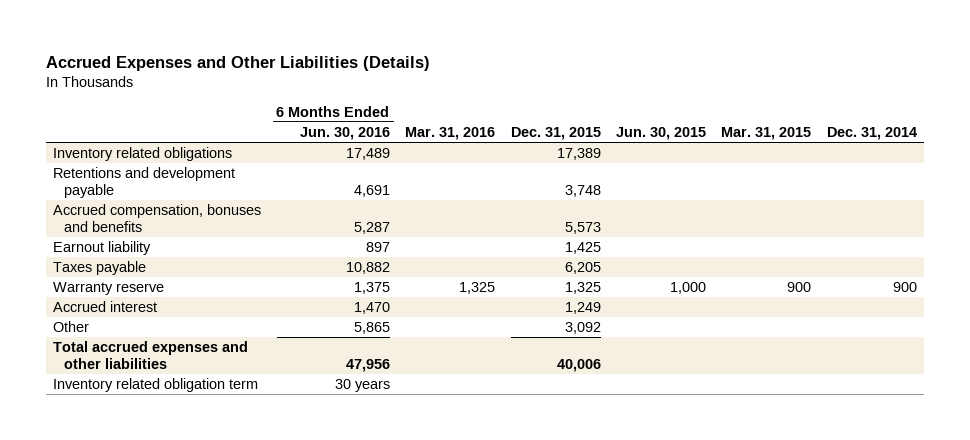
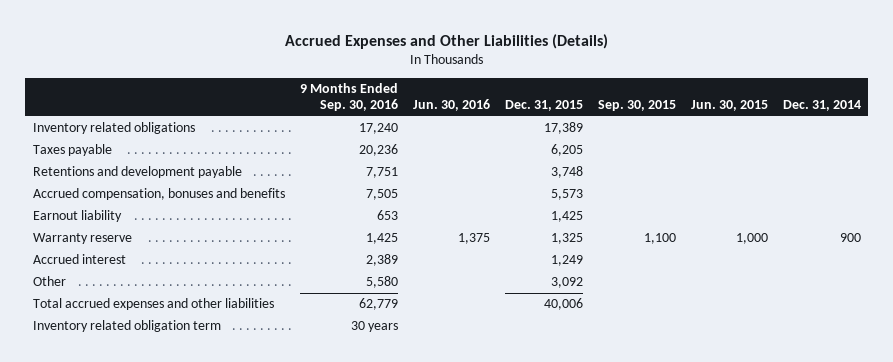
- | 6 Months Ended Jun. 30, 2016 | Mar. 31, 2016 | Dec. 31, 2015 | Jun. 30, 2015 | Mar. 31, 2015 | Dec. 31, 2014
+ | 9 Months Ended Sep. 30, 2016 | Jun. 30, 2016 | Dec. 31, 2015 | Sep. 30, 2015 | Jun. 30, 2015 | Dec. 31, 2014
moved up: Taxes payable | 20,236 | | 6,205 | | |

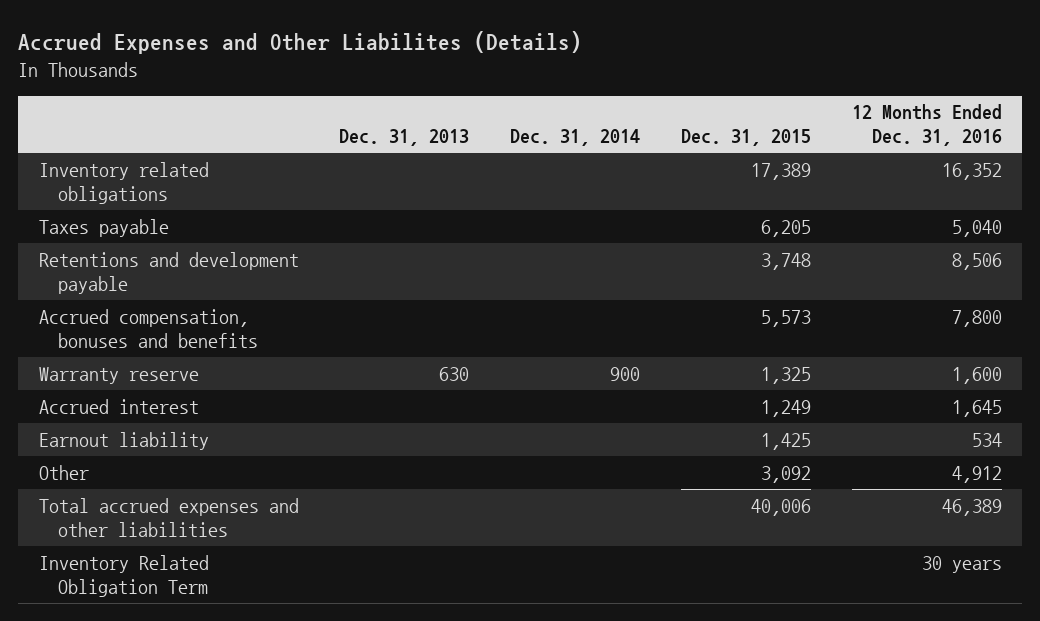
- Accrued Expenses and Other Liabilities (Details)
+ Accrued Expenses and Other Liabilites (Details)
- | 9 Months Ended Sep. 30, 2016 | Jun. 30, 2016 | Dec. 31, 2015 | Sep. 30, 2015 | Jun. 30, 2015 | Dec. 31, 2014
+ | Dec. 31, 2013 | Dec. 31, 2014 | Dec. 31, 2015 | 12 Months Ended Dec. 31, 2016
moved down: Earnout liability | | | 1,425 | 534
- Inventory related obligation term | 30 years | | | | |
+ Inventory Related Obligation Term | | | | 30 years

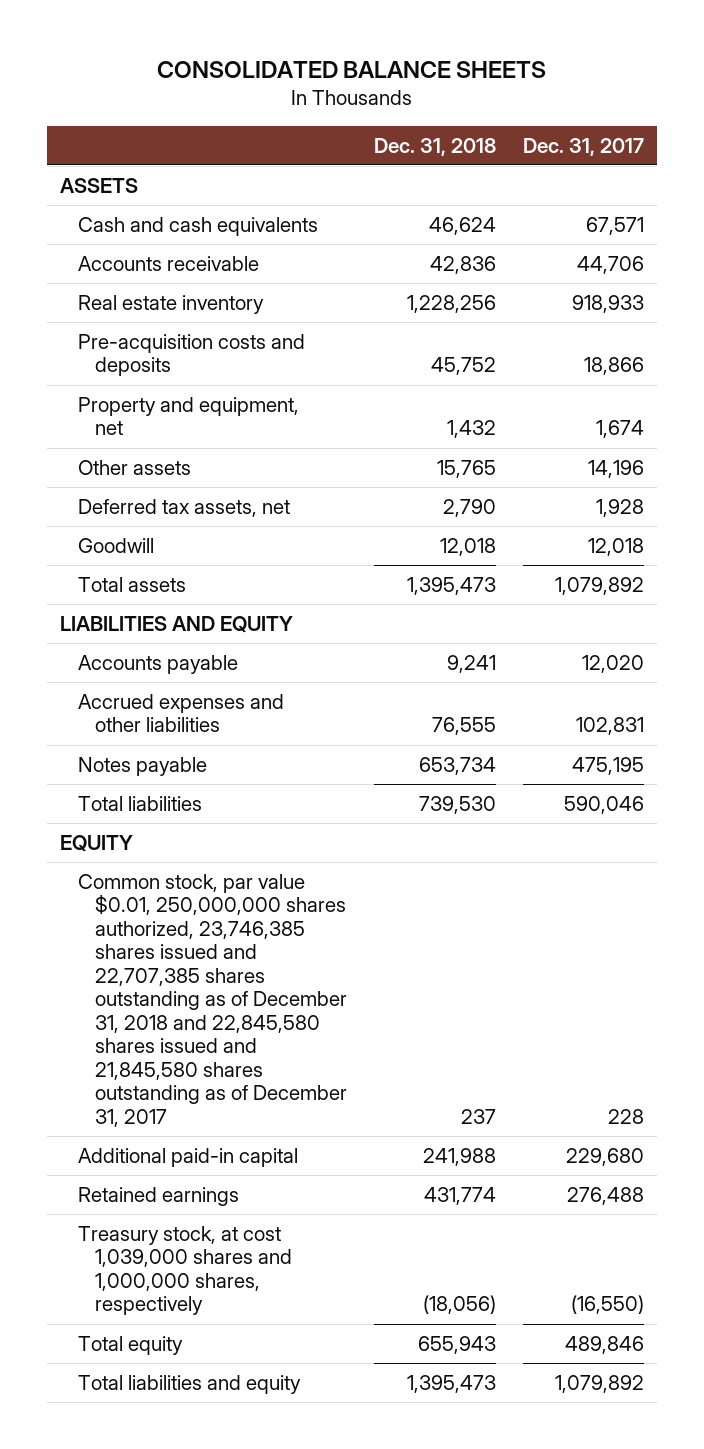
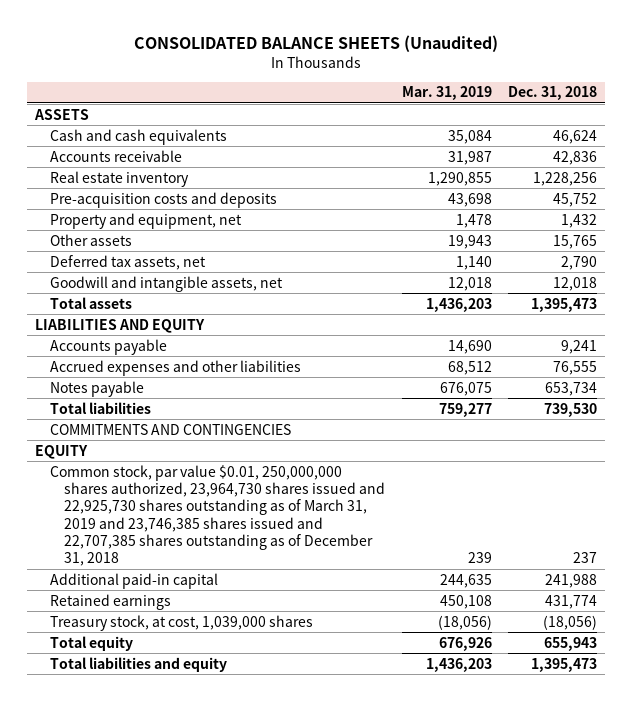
- CONSOLIDATED BALANCE SHEETS
+ CONSOLIDATED BALANCE SHEETS (Unaudited)
- | Dec. 31, 2018 | Dec. 31, 2017
+ | Mar. 31, 2019 | Dec. 31, 2018
- Goodwill | 12,018 | 12,018
+ Goodwill and intangible assets, net | 12,018 | 12,018
+ COMMITMENTS AND CONTINGENCIES
- Common stock, par value $0.01, 250,000,000 shares authorized, 23,746,385 shares issued and 22,707,385 shares outstanding as of December 31, 2018 and 22,845,580 shares issued and 21,845,580 shares outstanding as of December 31, 2017 | 237 | 228
+ Common stock, par value $0.01, 250,000,000 shares authorized, 23,964,730 shares issued and 22,925,730 shares outstanding as of March 31, 2019 and 23,746,385 shares issued and 22,707,385 shares outstanding as of December 31, 2018 | 239 | 237
- Treasury stock, at cost 1,039,000 shares and 1,000,000 shares, respectively | (18,056) | (16,550)
+ Treasury stock, at cost, 1,039,000 shares | (18,056) | (18,056)

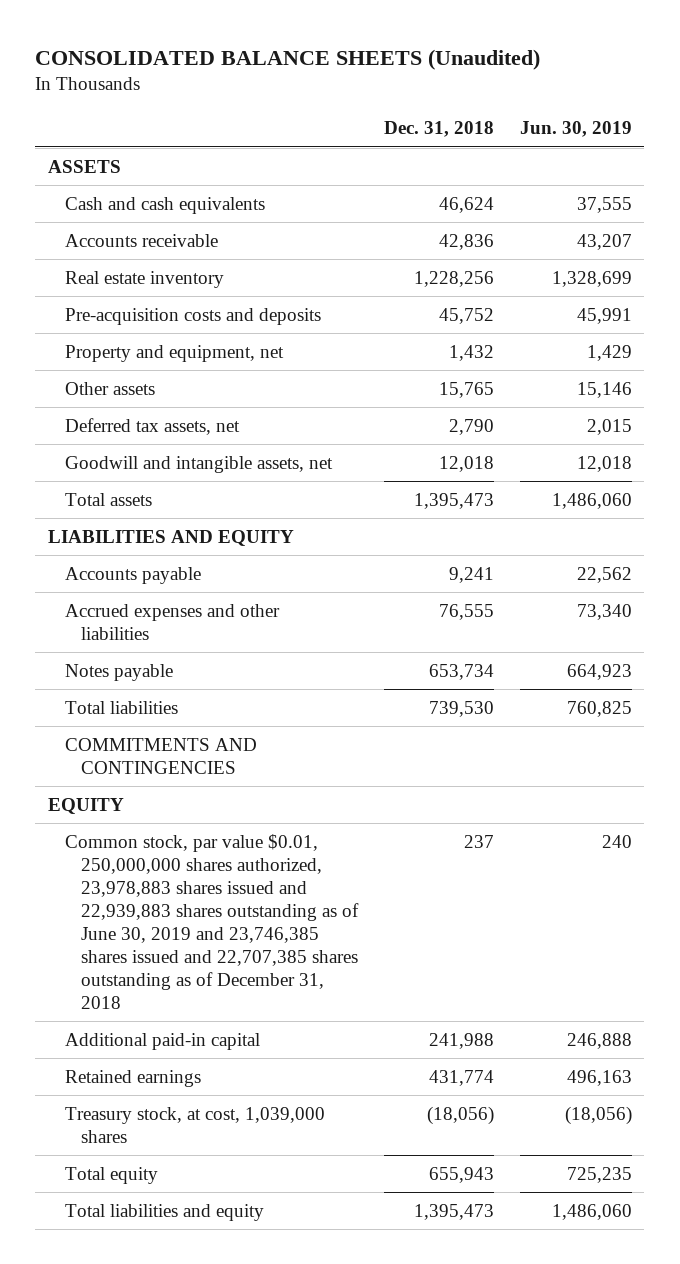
- | Mar. 31, 2019 | Dec. 31, 2018
+ | Dec. 31, 2018 | Jun. 30, 2019
- Common stock, par value $0.01, 250,000,000 shares authorized, 23,964,730 shares issued and 22,925,730 shares outstanding as of March 31, 2019 and 23,746,385 shares issued and 22,707,385 shares outstanding as of December 31, 2018 | 239 | 237
+ Common stock, par value $0.01, 250,000,000 shares authorized, 23,978,883 shares issued and 22,939,883 shares outstanding as of June 30, 2019 and 23,746,385 shares issued and 22,707,385 shares outstanding as of December 31, 2018 | 237 | 240

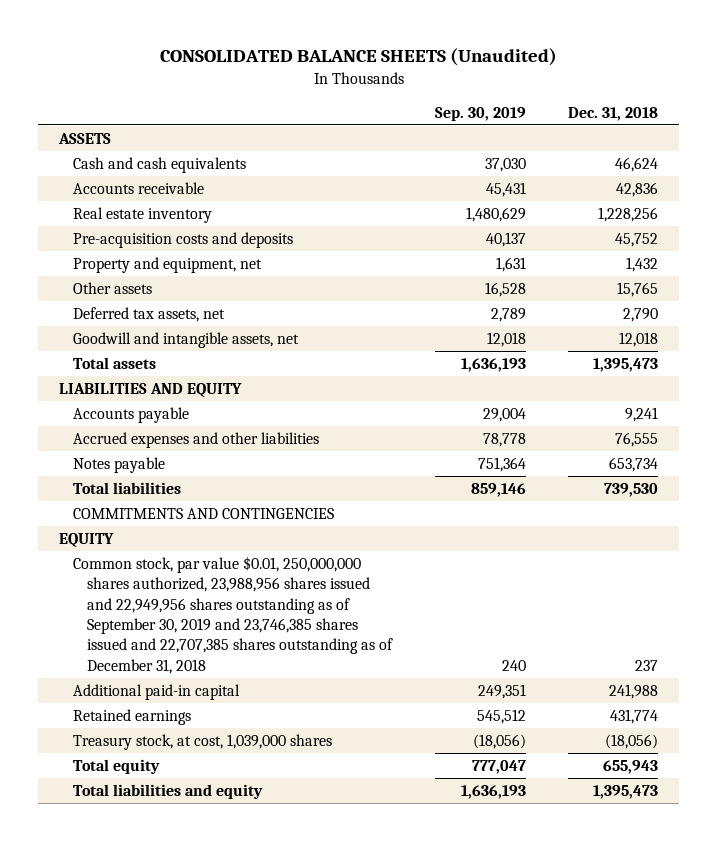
- | Dec. 31, 2018 | Jun. 30, 2019
+ | Sep. 30, 2019 | Dec. 31, 2018
- Common stock, par value $0.01, 250,000,000 shares authorized, 23,978,883 shares issued and 22,939,883 shares outstanding as of June 30, 2019 and 23,746,385 shares issued and 22,707,385 shares outstanding as of December 31, 2018 | 237 | 240
+ Common stock, par value $0.01, 250,000,000 shares authorized, 23,988,956 shares issued and 22,949,956 shares outstanding as of September 30, 2019 and 23,746,385 shares issued and 22,707,385 shares outstanding as of December 31, 2018 | 240 | 237

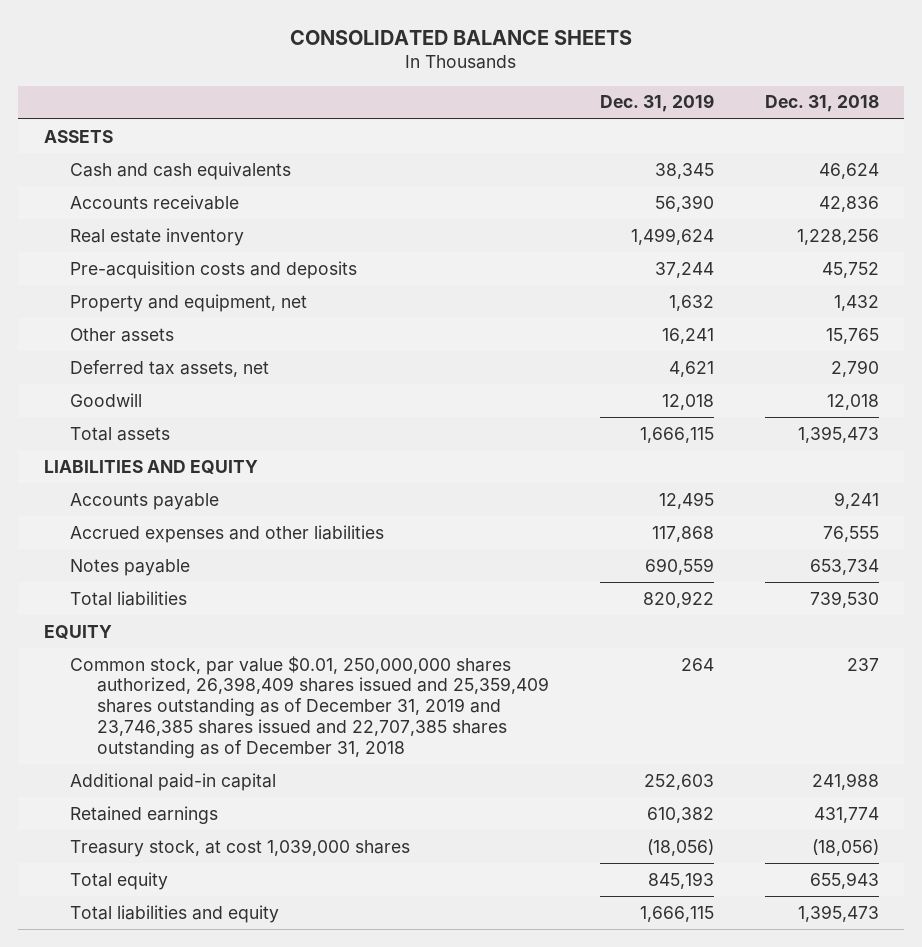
- CONSOLIDATED BALANCE SHEETS (Unaudited)
+ CONSOLIDATED BALANCE SHEETS
- | Sep. 30, 2019 | Dec. 31, 2018
+ | Dec. 31, 2019 | Dec. 31, 2018
- Goodwill and intangible assets, net | 12,018 | 12,018
+ Goodwill | 12,018 | 12,018
- COMMITMENTS AND CONTINGENCIES
- Common stock, par value $0.01, 250,000,000 shares authorized, 23,988,956 shares issued and 22,949,956 shares outstanding as of September 30, 2019 and 23,746,385 shares issued and 22,707,385 shares outstanding as of December 31, 2018 | 240 | 237
+ Common stock, par value $0.01, 250,000,000 shares authorized, 26,398,409 shares issued and 25,359,409 shares outstanding as of December 31, 2019 and 23,746,385 shares issued and 22,707,385 shares outstanding as of December 31, 2018 | 264 | 237
- Treasury stock, at cost, 1,039,000 shares | (18,056) | (18,056)
+ Treasury stock, at cost 1,039,000 shares | (18,056) | (18,056)

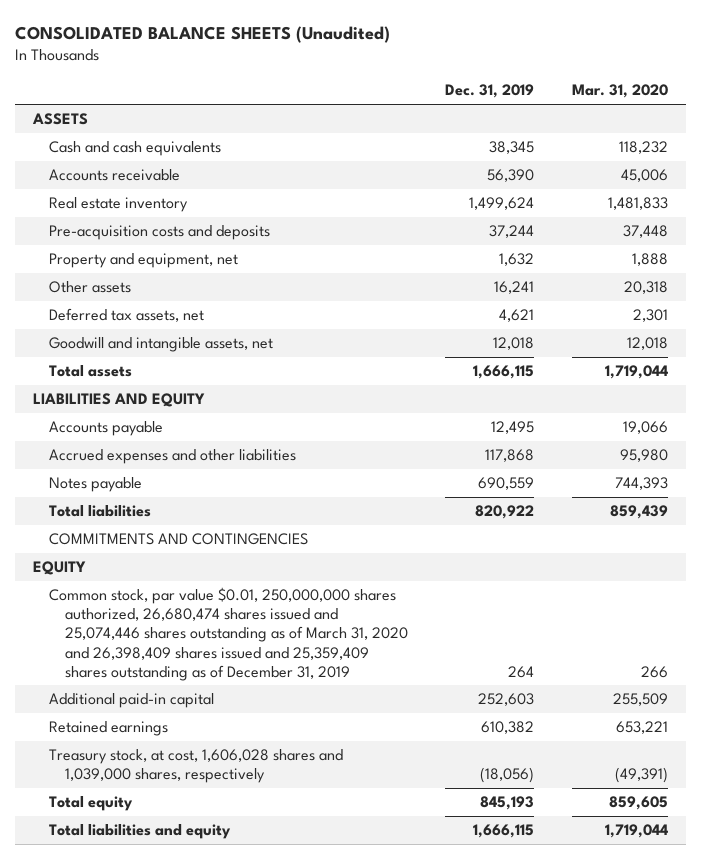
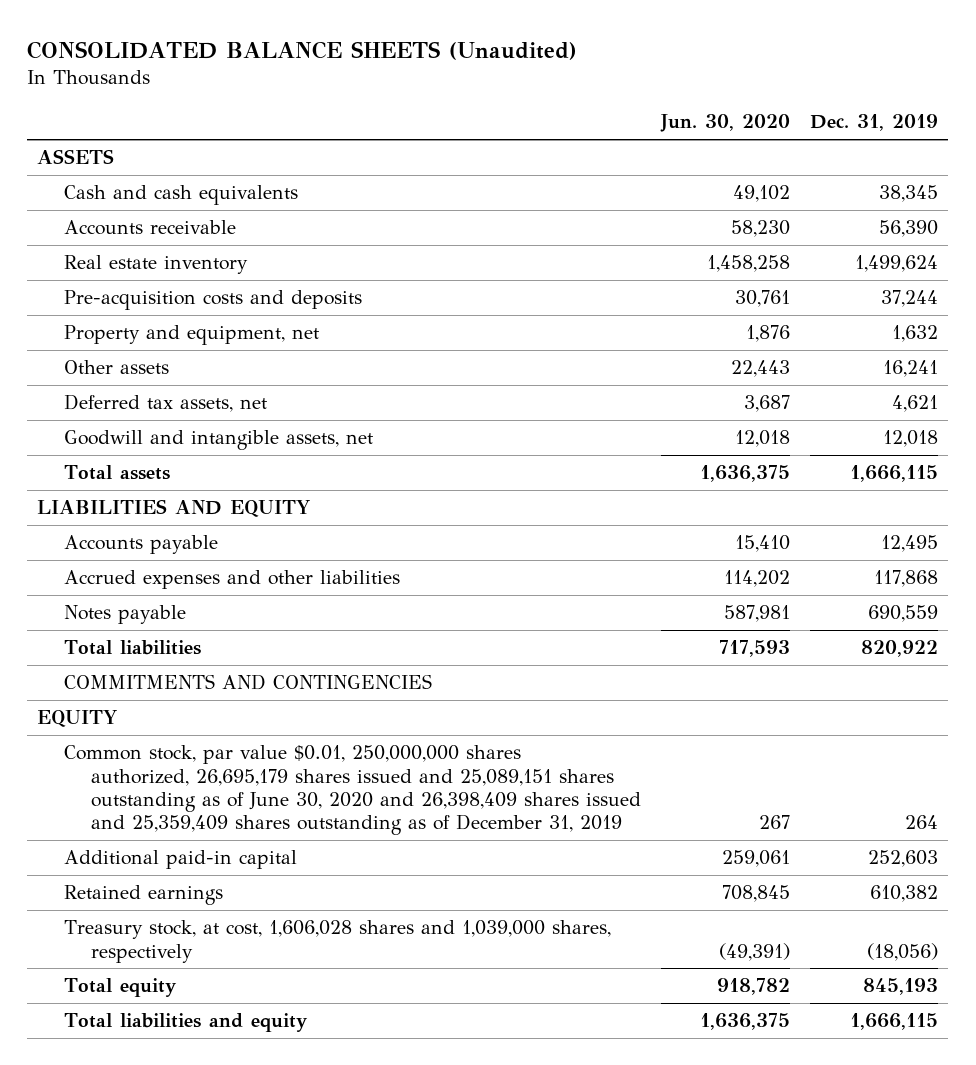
- | Dec. 31, 2019 | Mar. 31, 2020
+ | Jun. 30, 2020 | Dec. 31, 2019
- Common stock, par value $0.01, 250,000,000 shares authorized, 26,680,474 shares issued and 25,074,446 shares outstanding as of March 31, 2020 and 26,398,409 shares issued and 25,359,409 shares outstanding as of December 31, 2019 | 264 | 266
+ Common stock, par value $0.01, 250,000,000 shares authorized, 26,695,179 shares issued and 25,089,151 shares outstanding as of June 30, 2020 and 26,398,409 shares issued and 25,359,409 shares outstanding as of December 31, 2019 | 267 | 264

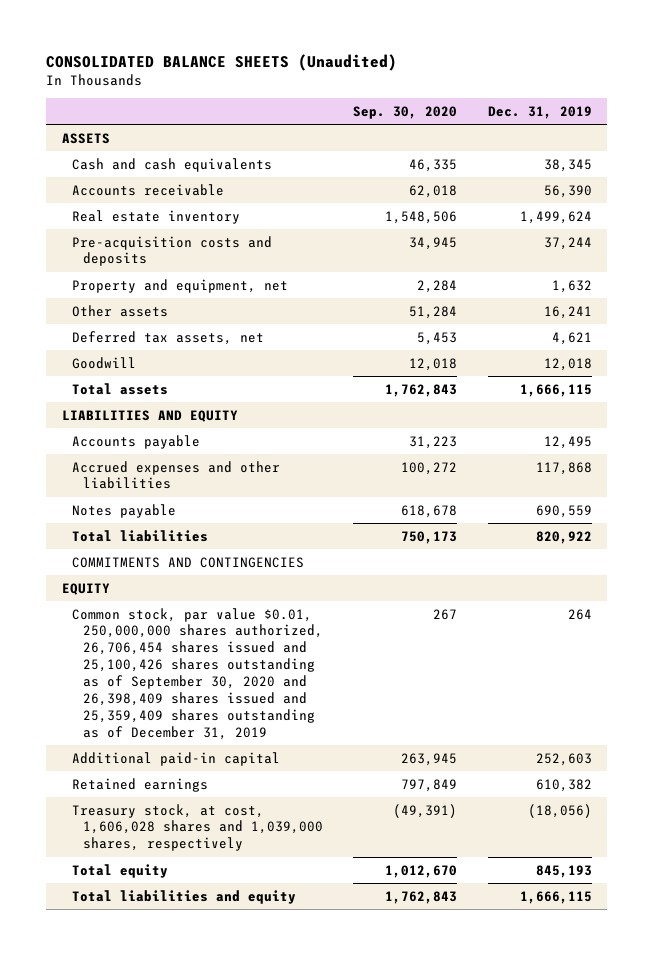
- | Jun. 30, 2020 | Dec. 31, 2019
+ | Sep. 30, 2020 | Dec. 31, 2019
- Goodwill and intangible assets, net | 12,018 | 12,018
+ Goodwill | 12,018 | 12,018
- Common stock, par value $0.01, 250,000,000 shares authorized, 26,695,179 shares issued and 25,089,151 shares outstanding as of June 30, 2020 and 26,398,409 shares issued and 25,359,409 shares outstanding as of December 31, 2019 | 267 | 264
+ Common stock, par value $0.01, 250,000,000 shares authorized, 26,706,454 shares issued and 25,100,426 shares outstanding as of September 30, 2020 and 26,398,409 shares issued and 25,359,409 shares outstanding as of December 31, 2019 | 267 | 264

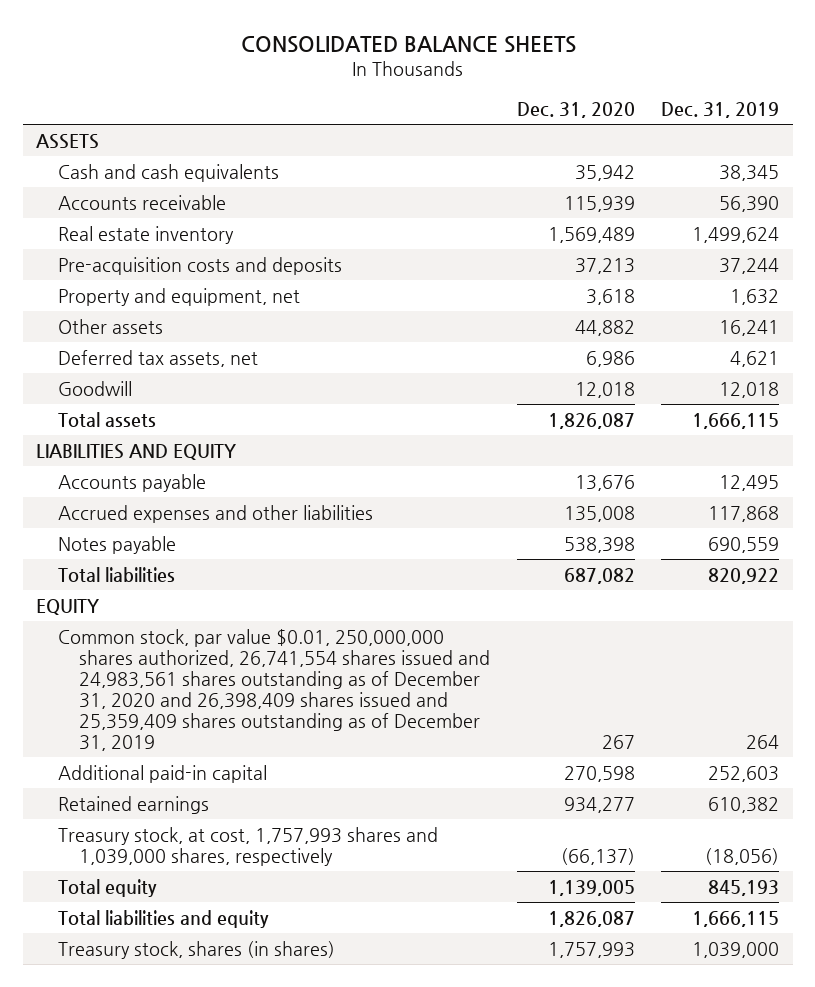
- CONSOLIDATED BALANCE SHEETS (Unaudited)
+ CONSOLIDATED BALANCE SHEETS
- | Sep. 30, 2020 | Dec. 31, 2019
+ | Dec. 31, 2020 | Dec. 31, 2019
- COMMITMENTS AND CONTINGENCIES
- Common stock, par value $0.01, 250,000,000 shares authorized, 26,706,454 shares issued and 25,100,426 shares outstanding as of September 30, 2020 and 26,398,409 shares issued and 25,359,409 shares outstanding as of December 31, 2019 | 267 | 264
+ Common stock, par value $0.01, 250,000,000 shares authorized, 26,741,554 shares issued and 24,983,561 shares outstanding as of December 31, 2020 and 26,398,409 shares issued and 25,359,409 shares outstanding as of December 31, 2019 | 267 | 264
- Treasury stock, at cost, 1,606,028 shares and 1,039,000 shares, respectively | (49,391) | (18,056)
+ Treasury stock, at cost, 1,757,993 shares and 1,039,000 shares, respectively | (66,137) | (18,056)
+ Treasury stock, shares (in shares) | 1,757,993 | 1,039,000

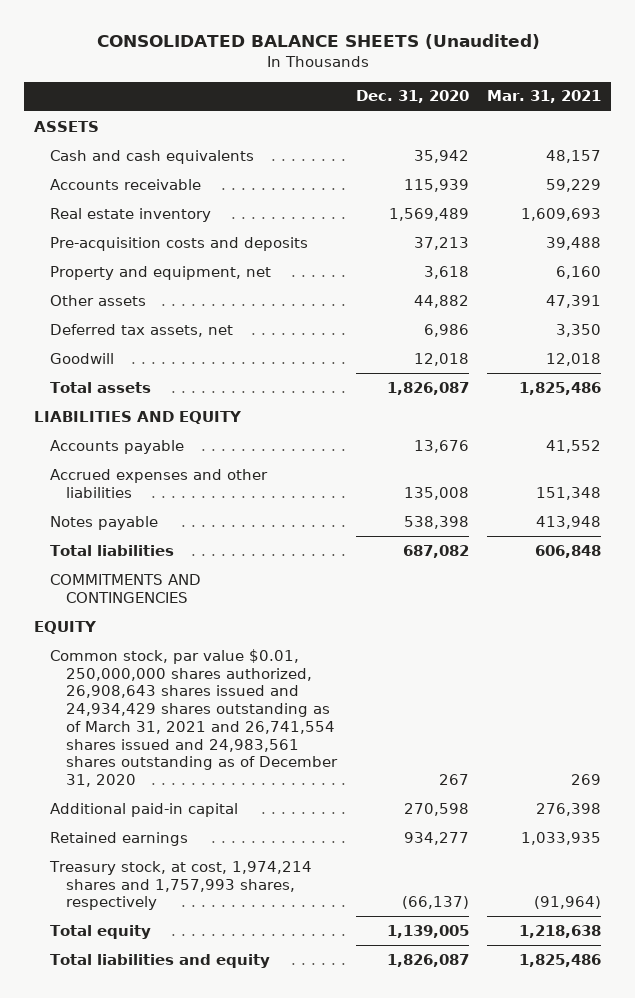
- CONSOLIDATED BALANCE SHEETS
+ CONSOLIDATED BALANCE SHEETS (Unaudited)
- | Dec. 31, 2020 | Dec. 31, 2019
+ | Dec. 31, 2020 | Mar. 31, 2021
+ COMMITMENTS AND CONTINGENCIES
- Common stock, par value $0.01, 250,000,000 shares authorized, 26,741,554 shares issued and 24,983,561 shares outstanding as of December 31, 2020 and 26,398,409 shares issued and 25,359,409 shares outstanding as of December 31, 2019 | 267 | 264
+ Common stock, par value $0.01, 250,000,000 shares authorized, 26,908,643 shares issued and 24,934,429 shares outstanding as of March 31, 2021 and 26,741,554 shares issued and 24,983,561 shares outstanding as of December 31, 2020 | 267 | 269
- Treasury stock, at cost, 1,757,993 shares and 1,039,000 shares, respectively | (66,137) | (18,056)
+ Treasury stock, at cost, 1,974,214 shares and 1,757,993 shares, respectively | (66,137) | (91,964)
- Treasury stock, shares (in shares) | 1,757,993 | 1,039,000

